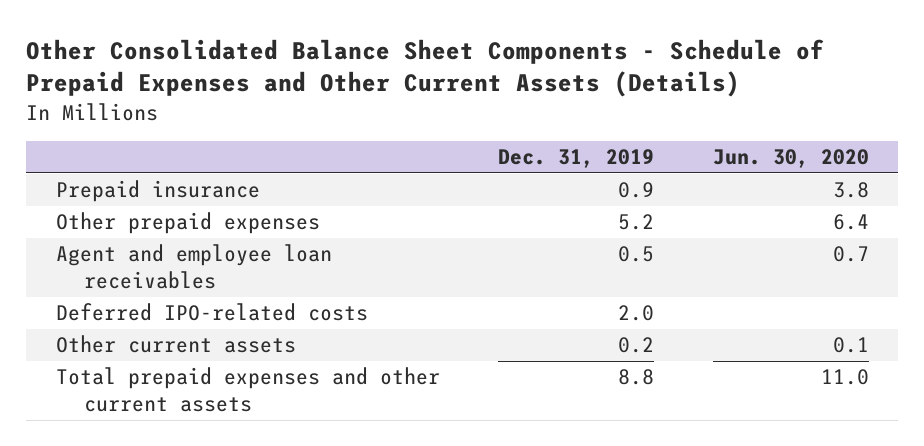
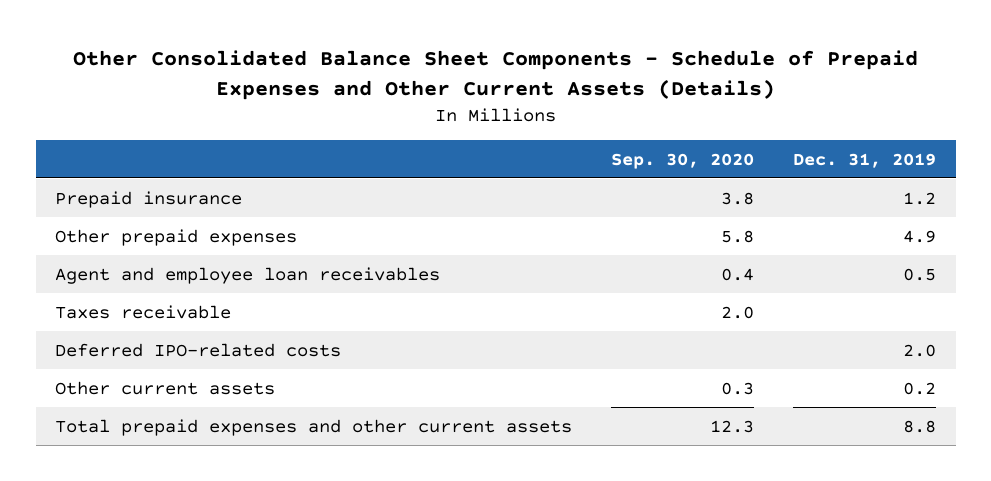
- | Dec. 31, 2019 | Jun. 30, 2020
+ | Sep. 30, 2020 | Dec. 31, 2019
- Prepaid insurance | 0.9 | 3.8
- Other prepaid expenses | 5.2 | 6.4
+ Prepaid insurance | 3.8 | 1.2
+ Other prepaid expenses | 5.8 | 4.9
+ Taxes receivable | 2.0 |

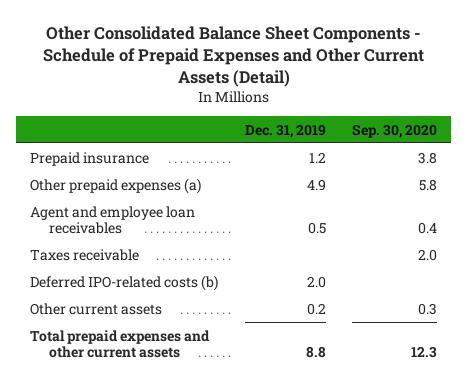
- Other Consolidated Balance Sheet Components - Schedule of Prepaid Expenses and Other Current Assets (Details)
+ Other Consolidated Balance Sheet Components - Schedule of Prepaid Expenses and Other Current Assets (Detail)
- | Sep. 30, 2020 | Dec. 31, 2019
+ | Dec. 31, 2019 | Sep. 30, 2020
- Other prepaid expenses | 5.8 | 4.9
+ Other prepaid expenses (a) | 4.9 | 5.8
- Deferred IPO-related costs | | 2.0
+ Deferred IPO-related costs (b) | 2.0 |

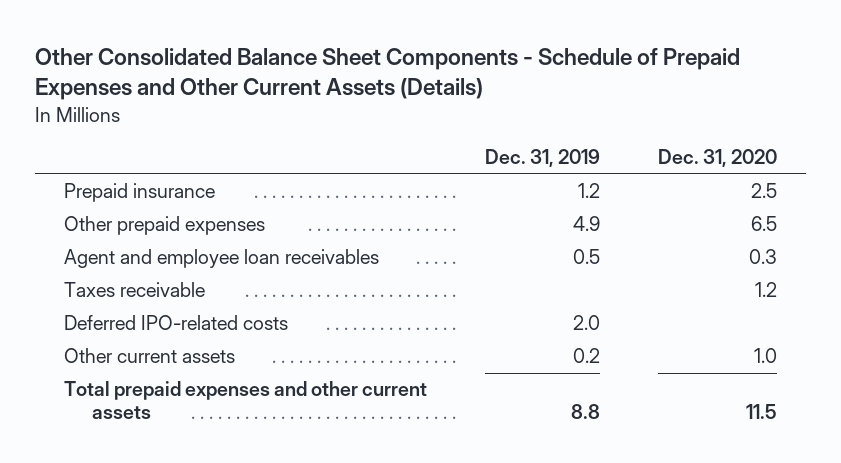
- Other Consolidated Balance Sheet Components - Schedule of Prepaid Expenses and Other Current Assets (Detail)
+ Other Consolidated Balance Sheet Components - Schedule of Prepaid Expenses and Other Current Assets (Details)
- | Dec. 31, 2019 | Sep. 30, 2020
+ | Dec. 31, 2019 | Dec. 31, 2020
- Other prepaid expenses (a) | 4.9 | 5.8
+ Other prepaid expenses | 4.9 | 6.5
- Deferred IPO-related costs (b) | 2.0 |
+ Deferred IPO-related costs | 2.0 |

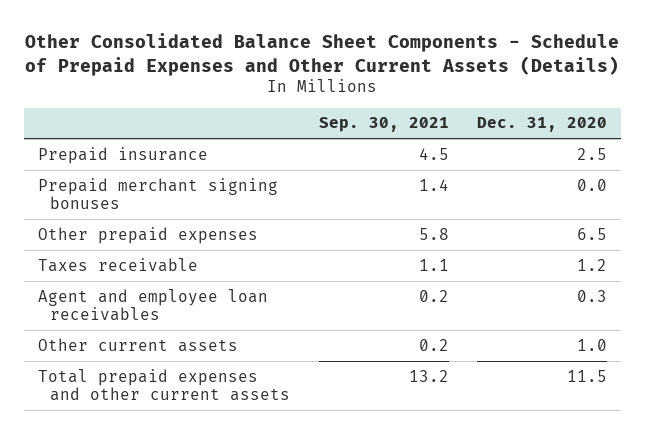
- | Dec. 31, 2019 | Dec. 31, 2020
+ | Sep. 30, 2021 | Dec. 31, 2020
+ Prepaid merchant signing bonuses | 1.4 | 0.0
- Deferred IPO-related costs | 2.0 |
moved down: Agent and employee loan receivables | 0.2 | 0.3

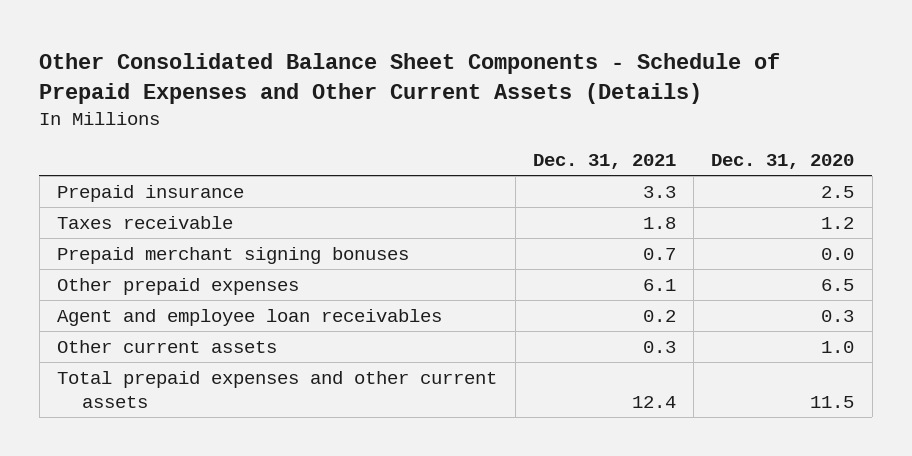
- | Sep. 30, 2021 | Dec. 31, 2020
+ | Dec. 31, 2021 | Dec. 31, 2020
moved up: Taxes receivable | 1.8 | 1.2

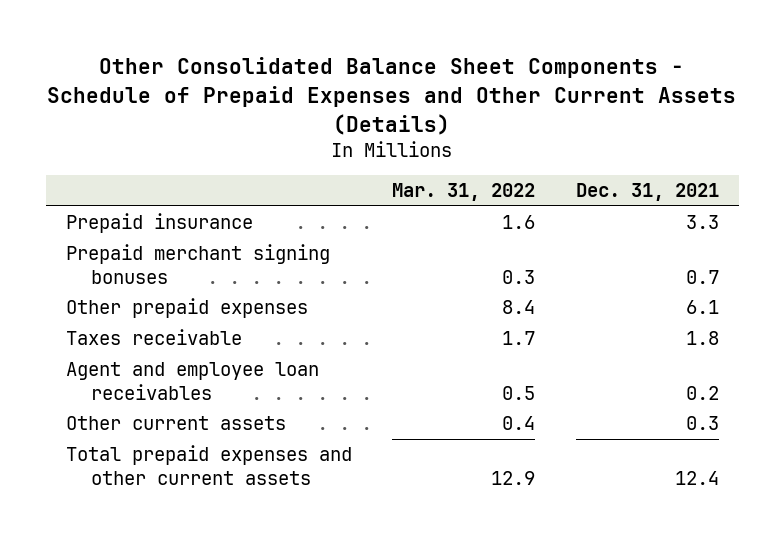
- | Dec. 31, 2021 | Dec. 31, 2020
+ | Mar. 31, 2022 | Dec. 31, 2021
moved down: Taxes receivable | 1.7 | 1.8

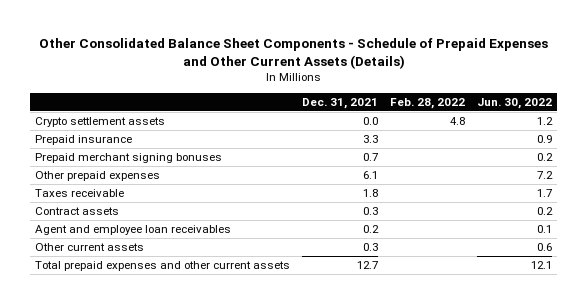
- | Mar. 31, 2022 | Dec. 31, 2021
+ | Dec. 31, 2021 | Feb. 28, 2022 | Jun. 30, 2022
+ Crypto settlement assets | 0.0 | 4.8 | 1.2
+ Contract assets | 0.3 | | 0.2
- Total prepaid expenses and other current assets | 12.9 | 12.4
+ Total prepaid expenses and other current assets | 12.7 | | 12.1

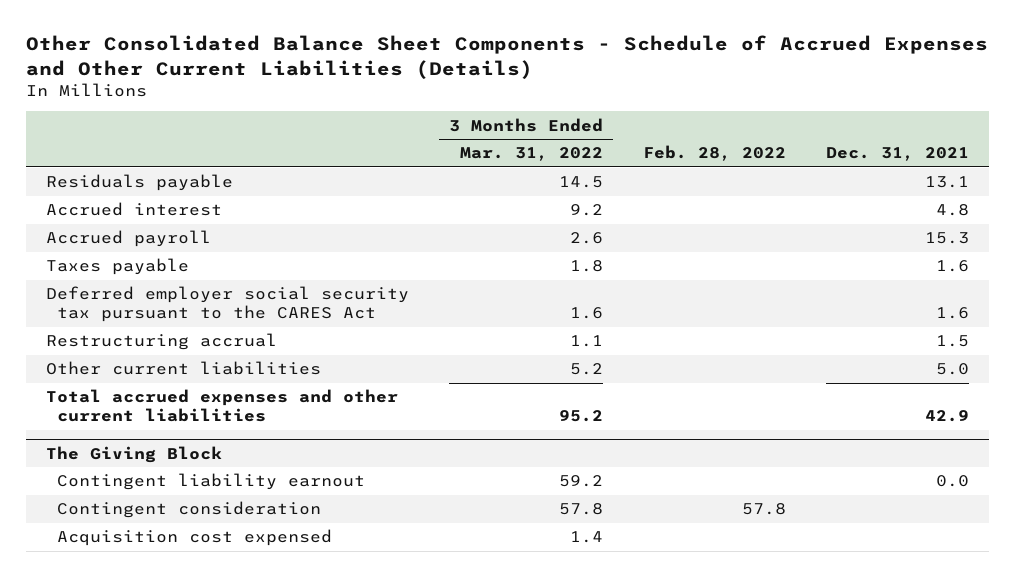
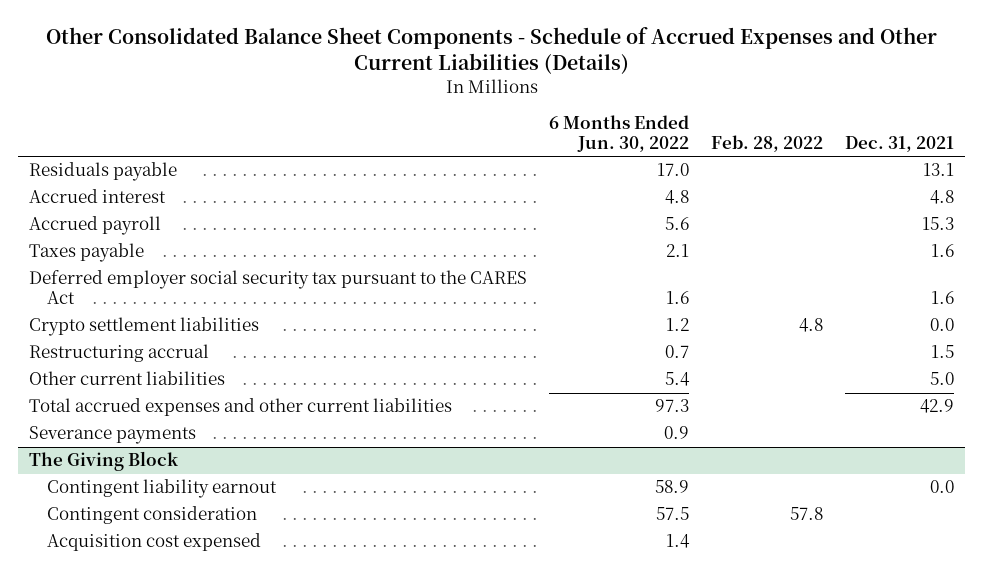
- | 3 Months Ended Mar. 31, 2022 | Feb. 28, 2022 | Dec. 31, 2021
+ | 6 Months Ended Jun. 30, 2022 | Feb. 28, 2022 | Dec. 31, 2021
+ Crypto settlement liabilities | 1.2 | 4.8 | 0.0
+ Severance payments | 0.9 | |

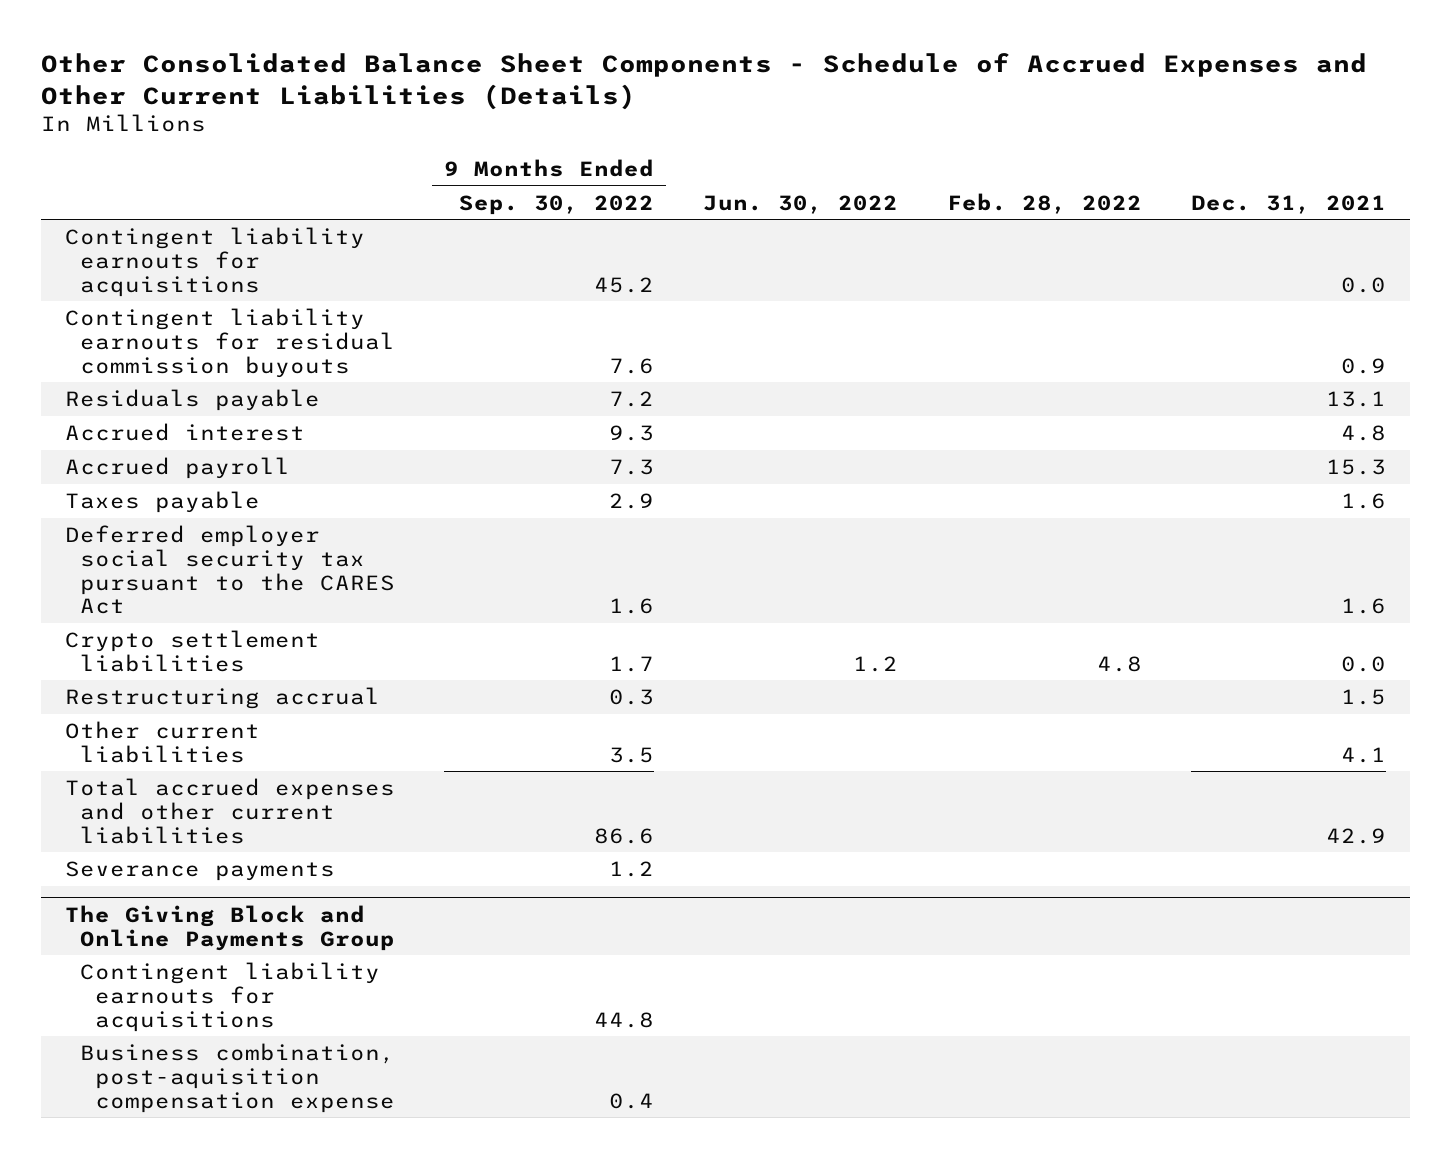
- | 6 Months Ended Jun. 30, 2022 | Feb. 28, 2022 | Dec. 31, 2021
+ | 9 Months Ended Sep. 30, 2022 | Jun. 30, 2022 | Feb. 28, 2022 | Dec. 31, 2021
+ Contingent liability earnouts for acquisitions | 45.2 | | | 0.0
+ Contingent liability earnouts for residual commission buyouts | 7.6 | | | 0.9
- Other current liabilities | 5.4 | | 5.0
+ Other current liabilities | 3.5 | | | 4.1
- The Giving Block
- Contingent liability earnout | 58.9 | | 0.0
- Contingent consideration | 57.5 | 57.8 |
- Acquisition cost expensed | 1.4 | |
+ The Giving Block and Online Payments Group
+ Contingent liability earnouts for acquisitions | 44.8 | | |
+ Business combination, post-aquisition compensation expense | 0.4 | | |

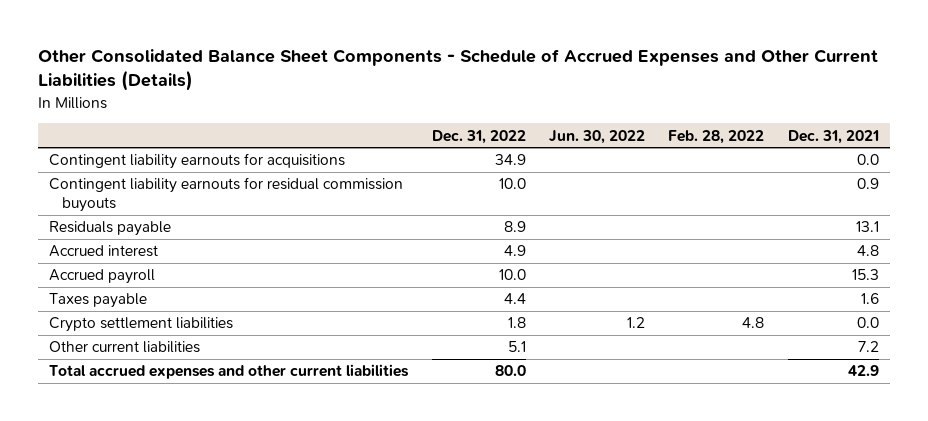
- | 9 Months Ended Sep. 30, 2022 | Jun. 30, 2022 | Feb. 28, 2022 | Dec. 31, 2021
+ | Dec. 31, 2022 | Jun. 30, 2022 | Feb. 28, 2022 | Dec. 31, 2021
- Deferred employer social security tax pursuant to the CARES Act | 1.6 | | | 1.6
- Restructuring accrual | 0.3 | | | 1.5
- Other current liabilities | 3.5 | | | 4.1
+ Other current liabilities | 5.1 | | | 7.2
- Severance payments | 1.2 | | |
- The Giving Block and Online Payments Group
- Contingent liability earnouts for acquisitions | 44.8 | | |
- Business combination, post-aquisition compensation expense | 0.4 | | |

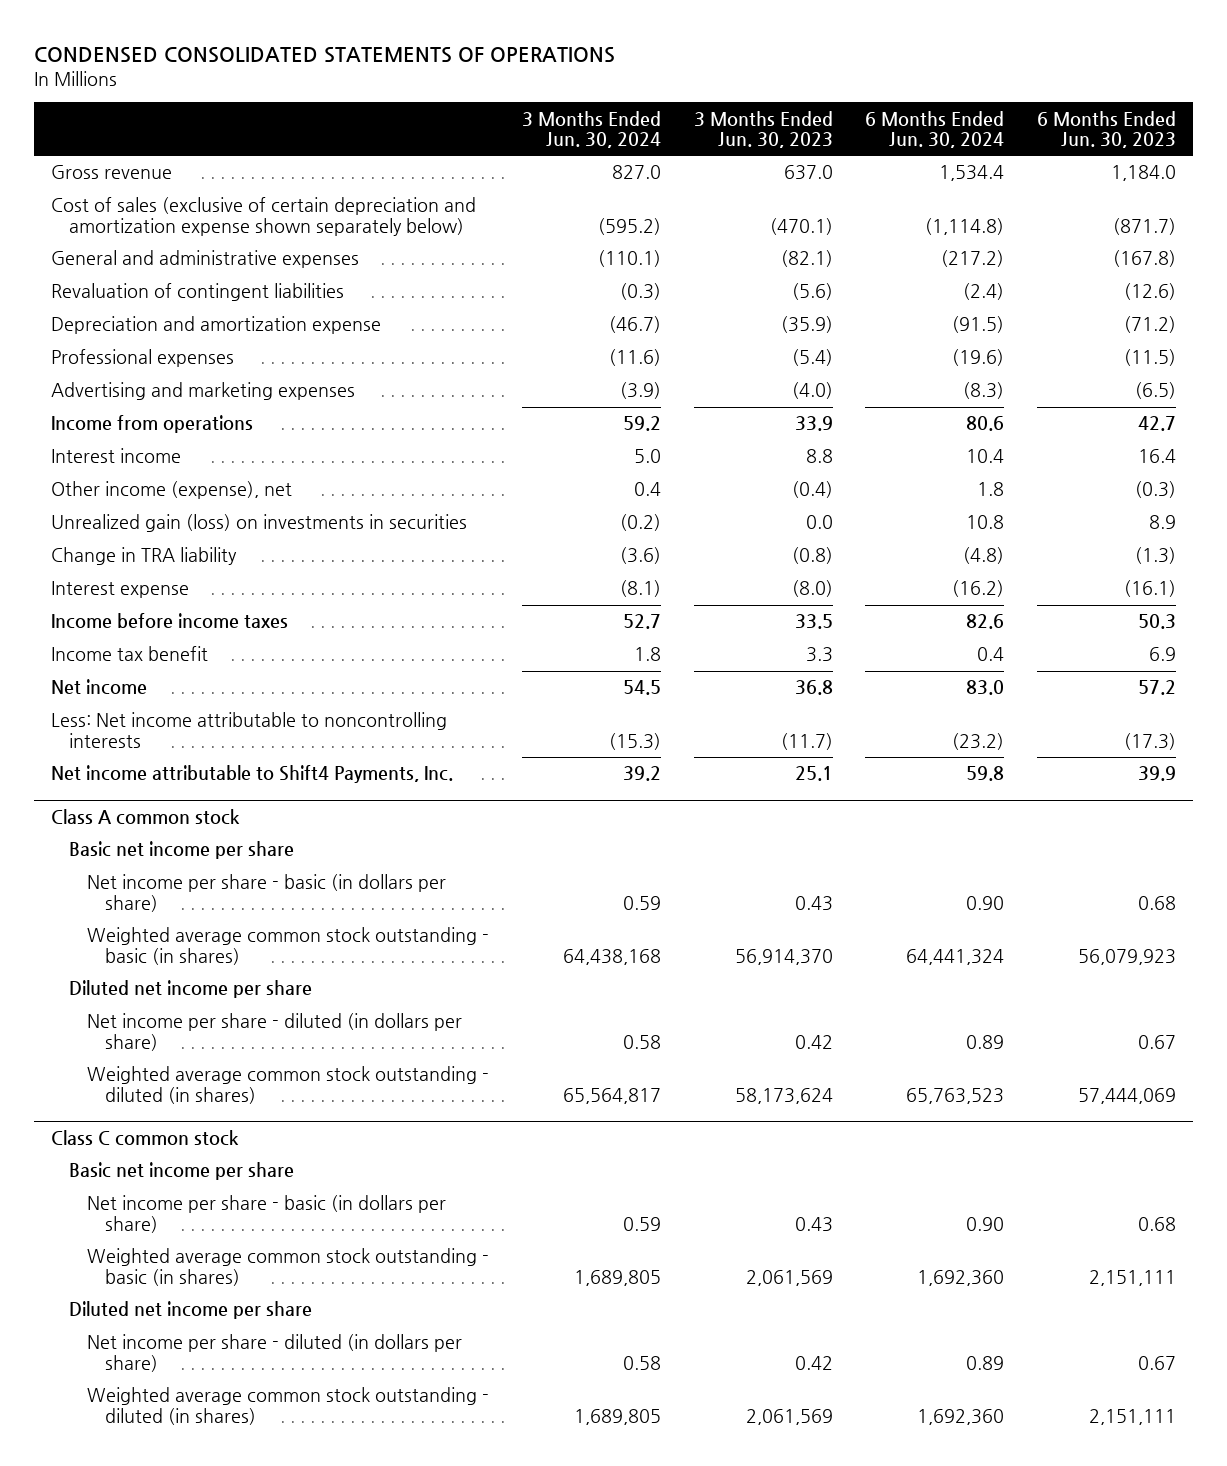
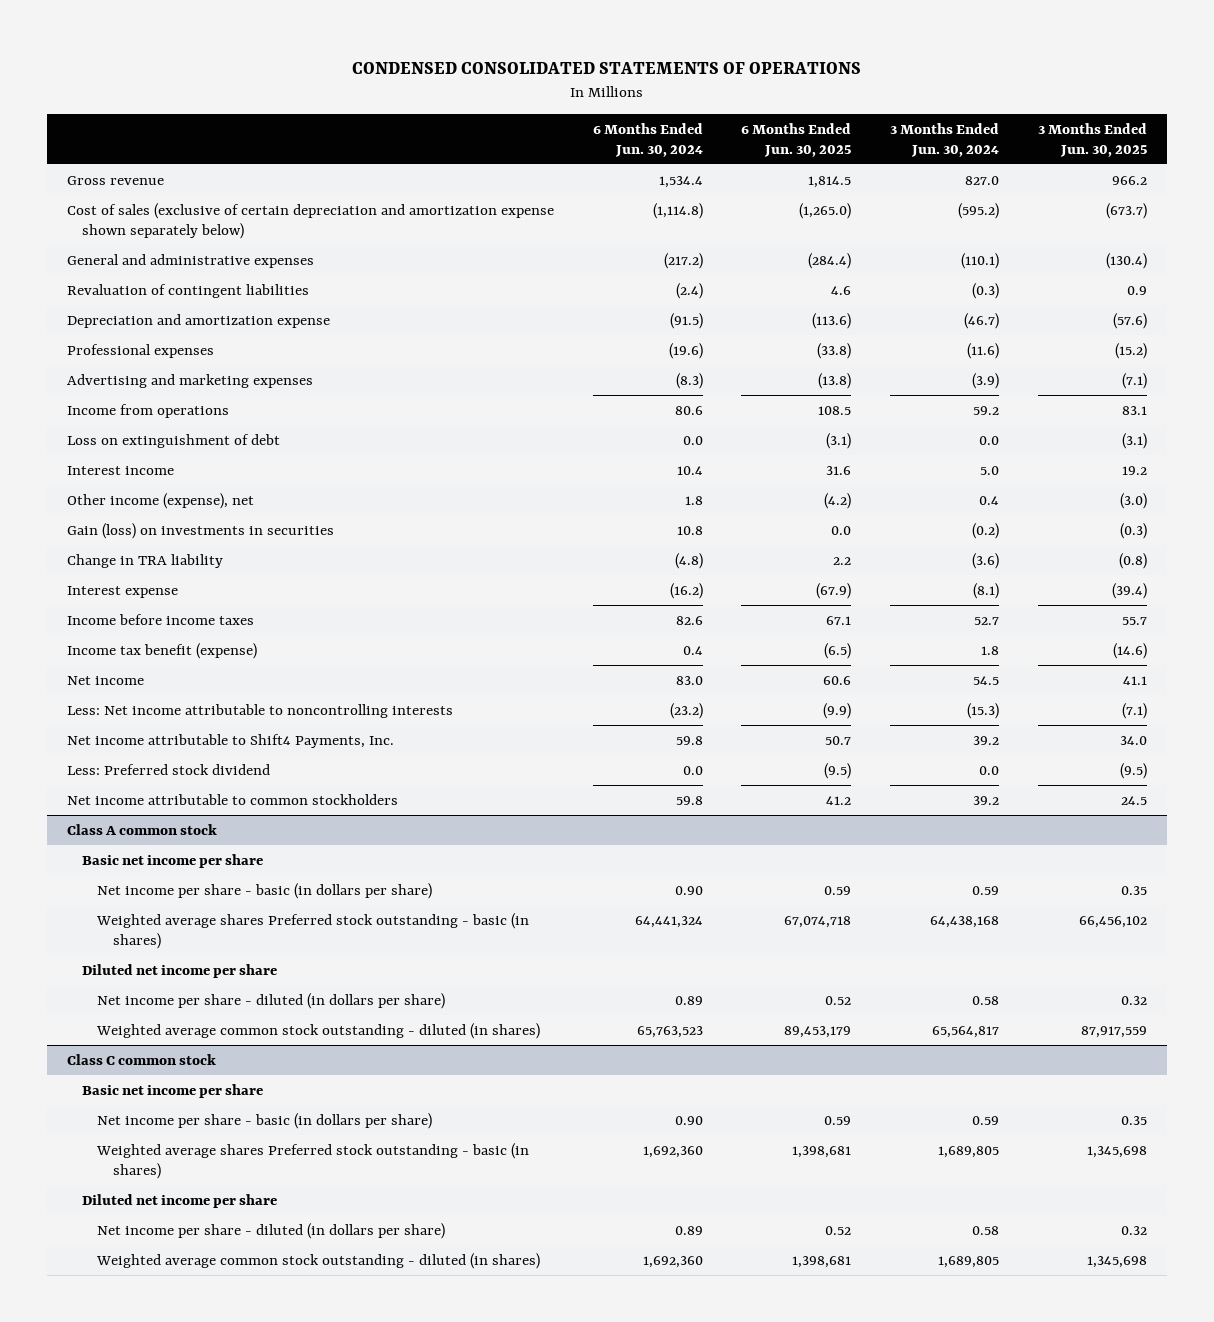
- | 3 Months Ended Jun. 30, 2024 | 3 Months Ended Jun. 30, 2023 | 6 Months Ended Jun. 30, 2024 | 6 Months Ended Jun. 30, 2023
+ | 6 Months Ended Jun. 30, 2024 | 6 Months Ended Jun. 30, 2025 | 3 Months Ended Jun. 30, 2024 | 3 Months Ended Jun. 30, 2025
+ Loss on extinguishment of debt | 0.0 | (3.1) | 0.0 | (3.1)
- Unrealized gain (loss) on investments in securities | (0.2) | 0.0 | 10.8 | 8.9
+ Gain (loss) on investments in securities | 10.8 | 0.0 | (0.2) | (0.3)
- Income tax benefit | 1.8 | 3.3 | 0.4 | 6.9
+ Income tax benefit (expense) | 0.4 | (6.5) | 1.8 | (14.6)
+ Less: Preferred stock dividend | 0.0 | (9.5) | 0.0 | (9.5)
+ Net income attributable to common stockholders | 59.8 | 41.2 | 39.2 | 24.5
@ Class A common stock
- Weighted average common stock outstanding - basic (in shares) | 64,438,168 | 56,914,370 | 64,441,324 | 56,079,923
+ Weighted average shares Preferred stock outstanding - basic (in shares) | 64,441,324 | 67,074,718 | 64,438,168 | 66,456,102
@ Class C common stock
- Weighted average common stock outstanding - basic (in shares) | 1,689,805 | 2,061,569 | 1,692,360 | 2,151,111
+ Weighted average shares Preferred stock outstanding - basic (in shares) | 1,692,360 | 1,398,681 | 1,689,805 | 1,345,698

